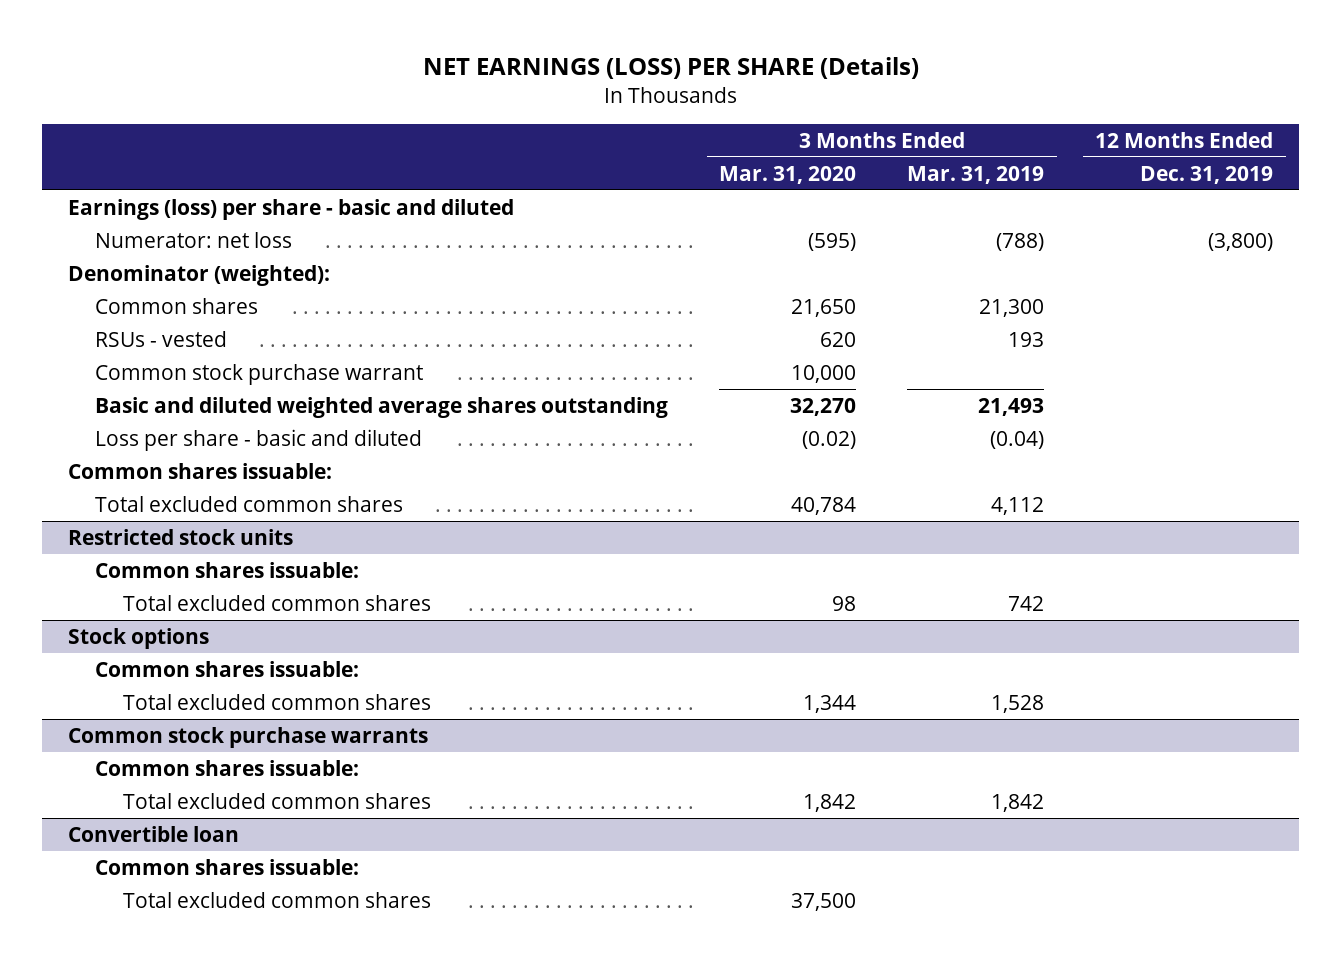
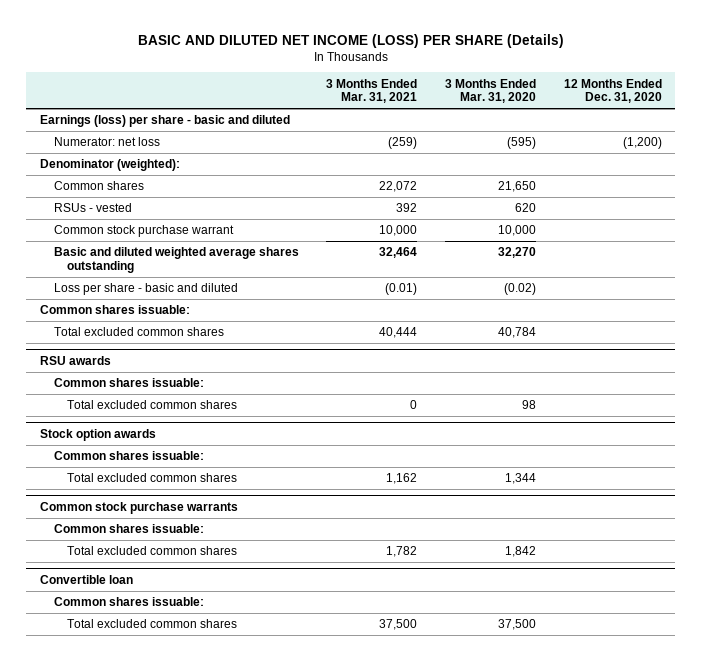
- NET EARNINGS (LOSS) PER SHARE (Details)
+ BASIC AND DILUTED NET INCOME (LOSS) PER SHARE (Details)
- | 3 Months Ended Mar. 31, 2020 | 3 Months Ended Mar. 31, 2019 | 12 Months Ended Dec. 31, 2019
+ | 3 Months Ended Mar. 31, 2021 | 3 Months Ended Mar. 31, 2020 | 12 Months Ended Dec. 31, 2020
- Restricted stock units
+ RSU awards
- Stock options
+ Stock option awards

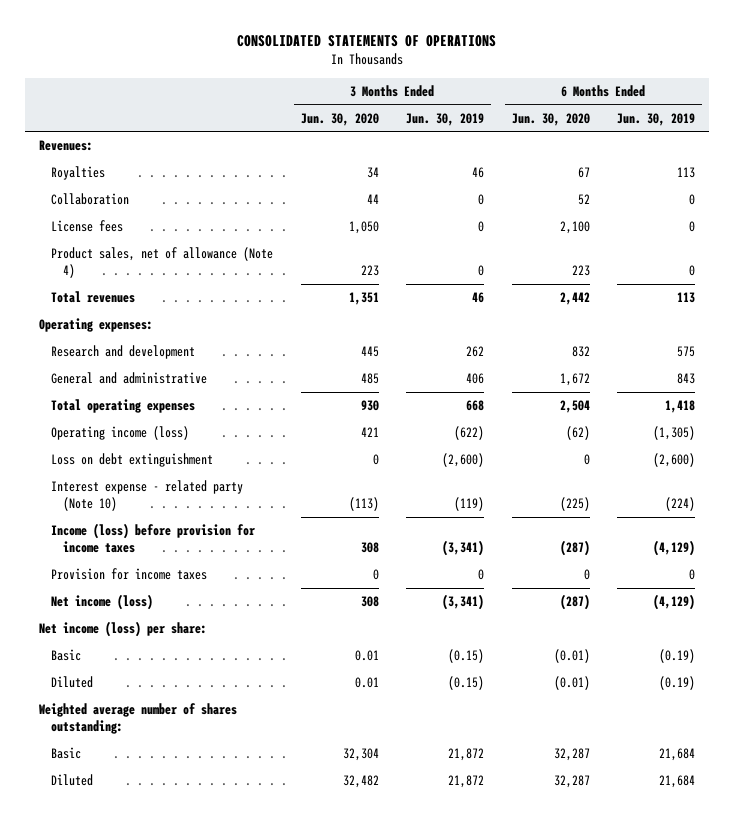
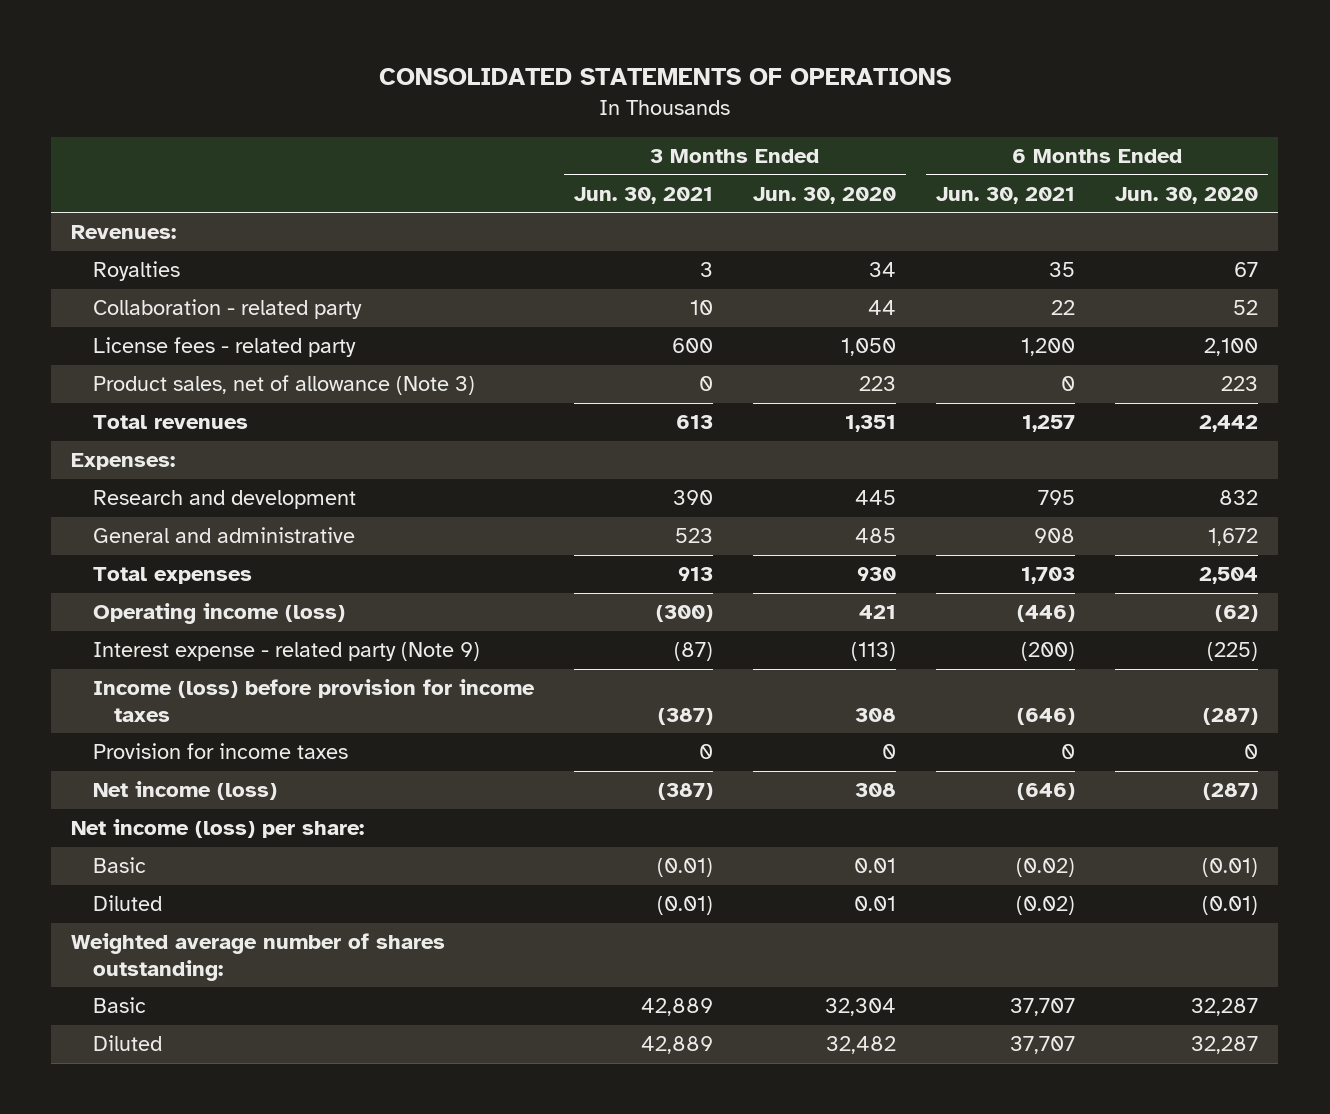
- | 3 Months Ended Jun. 30, 2020 | 3 Months Ended Jun. 30, 2019 | 6 Months Ended Jun. 30, 2020 | 6 Months Ended Jun. 30, 2019
+ | 3 Months Ended Jun. 30, 2021 | 3 Months Ended Jun. 30, 2020 | 6 Months Ended Jun. 30, 2021 | 6 Months Ended Jun. 30, 2020
- Collaboration | 44 | 0 | 52 | 0
- License fees | 1,050 | 0 | 2,100 | 0
- Product sales, net of allowance (Note 4) | 223 | 0 | 223 | 0
+ Collaboration - related party | 10 | 44 | 22 | 52
+ License fees - related party | 600 | 1,050 | 1,200 | 2,100
+ Product sales, net of allowance (Note 3) | 0 | 223 | 0 | 223
- Operating expenses:
+ Expenses:
- Total operating expenses | 930 | 668 | 2,504 | 1,418
+ Total expenses | 913 | 930 | 1,703 | 2,504
- Loss on debt extinguishment | 0 | (2,600) | 0 | (2,600)
- Interest expense - related party (Note 10) | (113) | (119) | (225) | (224)
+ Interest expense - related party (Note 9) | (87) | (113) | (200) | (225)

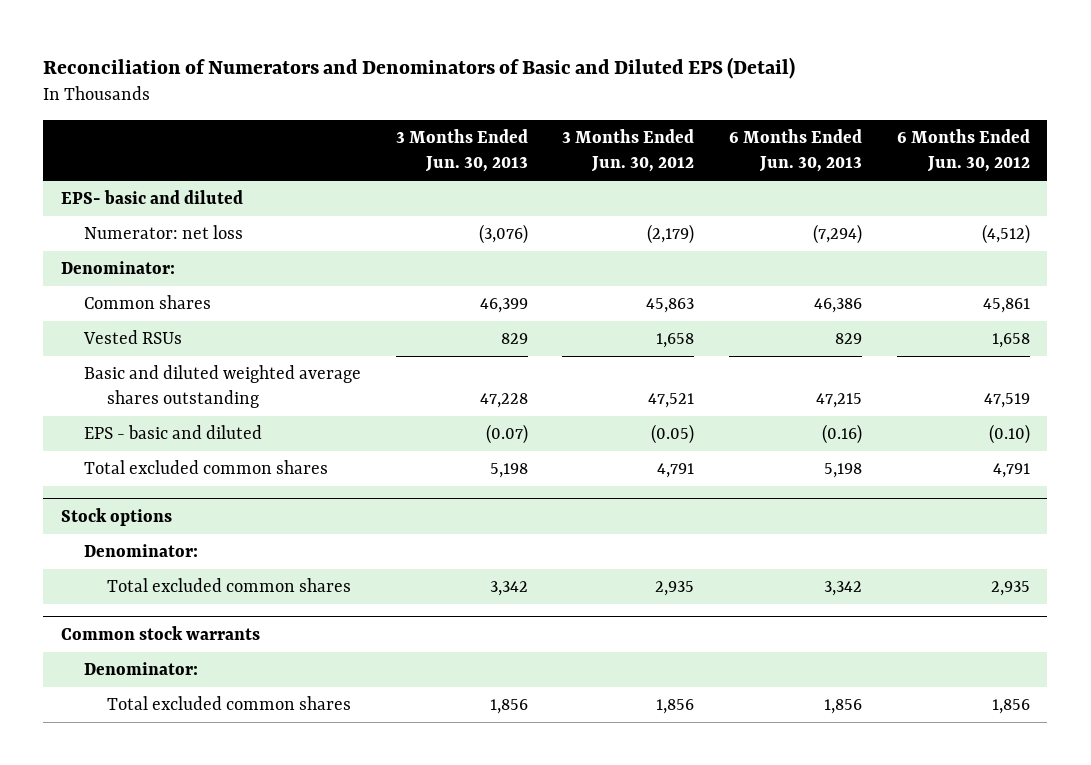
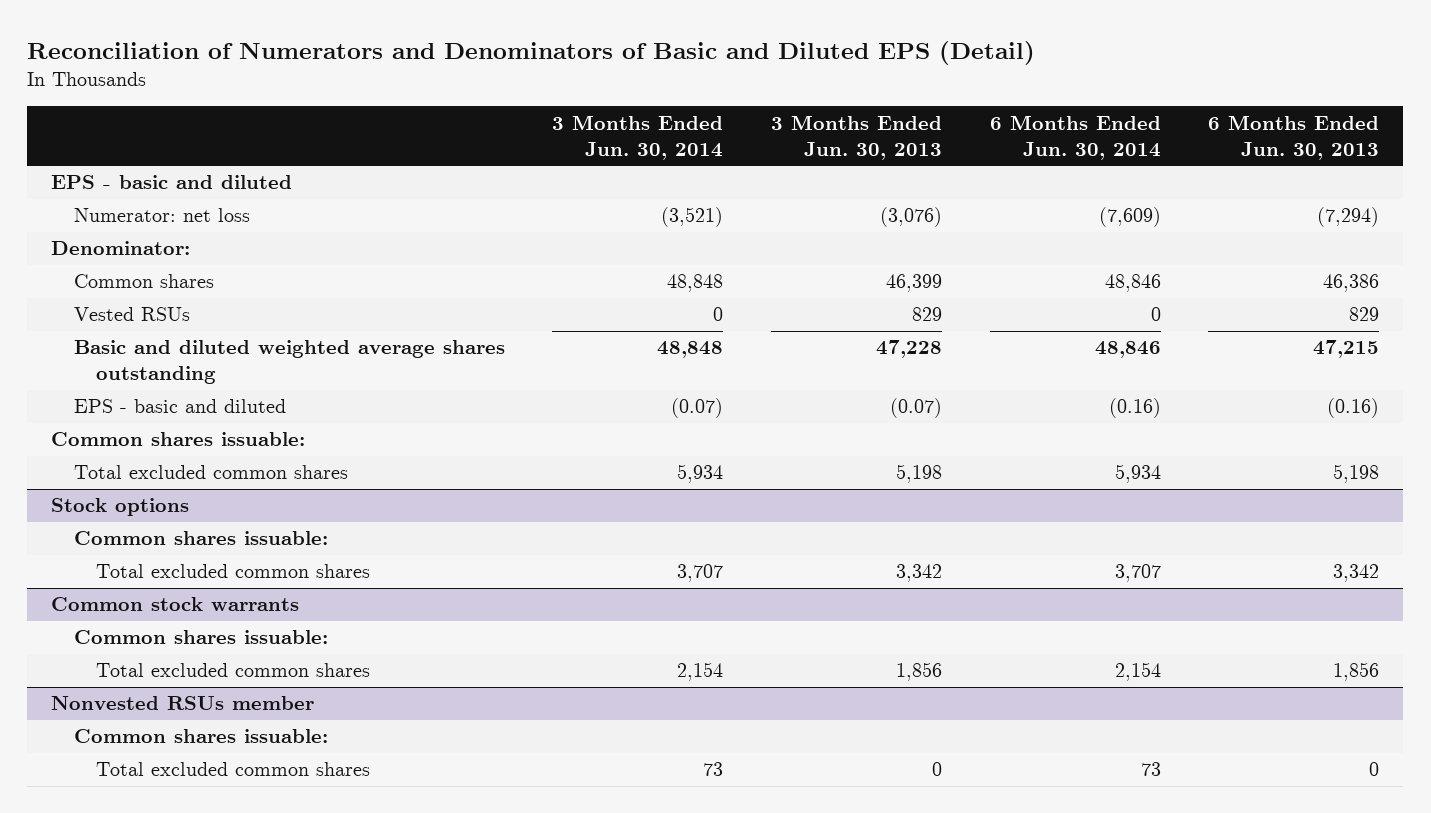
- | 3 Months Ended Jun. 30, 2013 | 3 Months Ended Jun. 30, 2012 | 6 Months Ended Jun. 30, 2013 | 6 Months Ended Jun. 30, 2012
+ | 3 Months Ended Jun. 30, 2014 | 3 Months Ended Jun. 30, 2013 | 6 Months Ended Jun. 30, 2014 | 6 Months Ended Jun. 30, 2013
- EPS- basic and diluted
+ EPS - basic and diluted
+ Common shares issuable:
@ Stock options
- Denominator:
+ Common shares issuable:
@ Common stock warrants
- Denominator:
+ Common shares issuable:
+ Nonvested RSUs member
+ Common shares issuable:
+ Total excluded common shares | 73 | 0 | 73 | 0

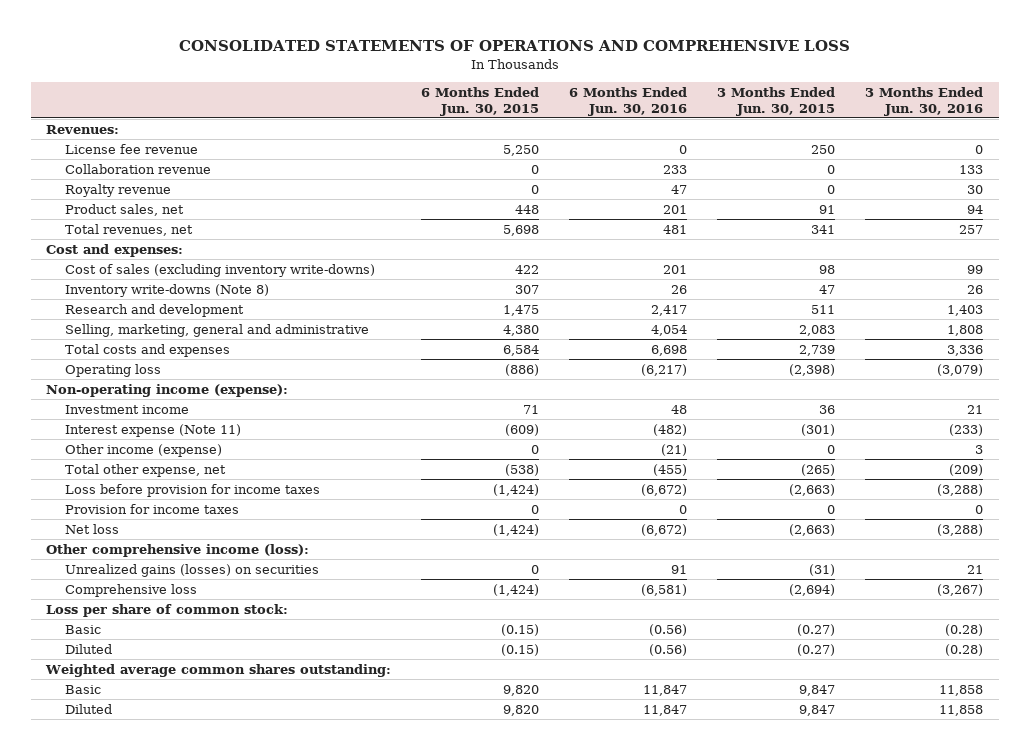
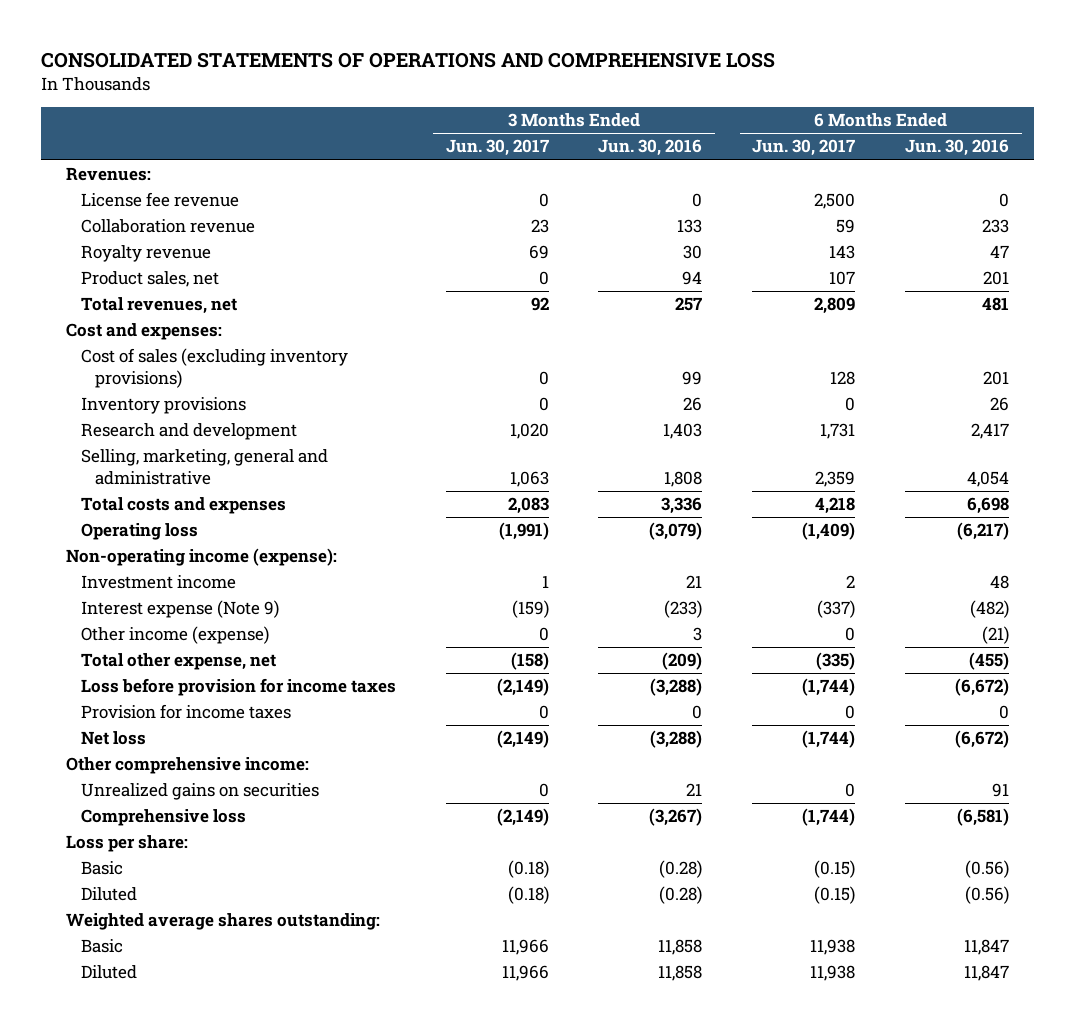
- | 6 Months Ended Jun. 30, 2015 | 6 Months Ended Jun. 30, 2016 | 3 Months Ended Jun. 30, 2015 | 3 Months Ended Jun. 30, 2016
+ | 3 Months Ended Jun. 30, 2017 | 3 Months Ended Jun. 30, 2016 | 6 Months Ended Jun. 30, 2017 | 6 Months Ended Jun. 30, 2016
- Cost of sales (excluding inventory write-downs) | 422 | 201 | 98 | 99
- Inventory write-downs (Note 8) | 307 | 26 | 47 | 26
+ Cost of sales (excluding inventory provisions) | 0 | 99 | 128 | 201
+ Inventory provisions | 0 | 26 | 0 | 26
- Interest expense (Note 11) | (609) | (482) | (301) | (233)
+ Interest expense (Note 9) | (159) | (233) | (337) | (482)
- Other comprehensive income (loss):
- Unrealized gains (losses) on securities | 0 | 91 | (31) | 21
+ Other comprehensive income:
+ Unrealized gains on securities | 0 | 21 | 0 | 91
- Loss per share of common stock:
+ Loss per share:
- Weighted average common shares outstanding:
+ Weighted average shares outstanding:

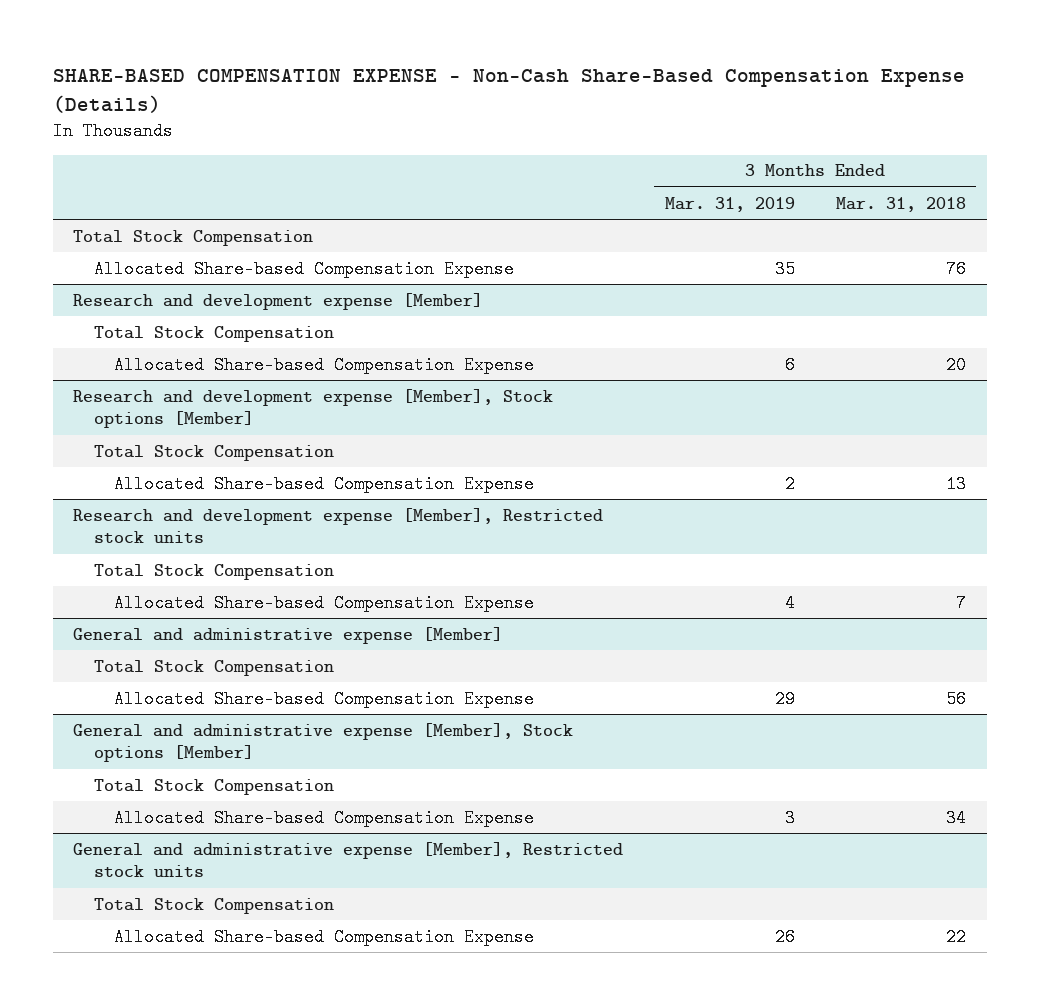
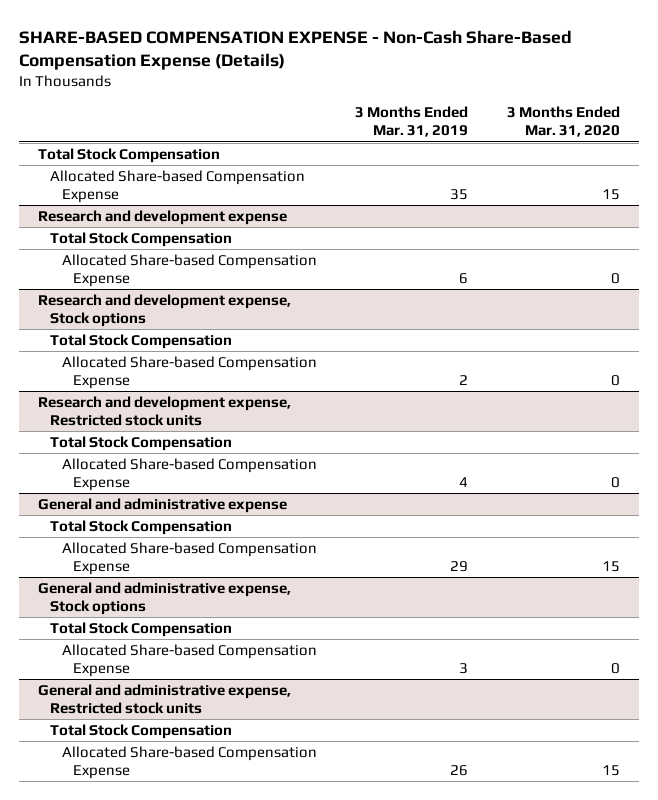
- | 3 Months Ended Mar. 31, 2019 | 3 Months Ended Mar. 31, 2018
+ | 3 Months Ended Mar. 31, 2019 | 3 Months Ended Mar. 31, 2020
- Research and development expense [Member]
+ Research and development expense
- Research and development expense [Member], Stock options [Member]
+ Research and development expense, Stock options
- Research and development expense [Member], Restricted stock units
+ Research and development expense, Restricted stock units
- General and administrative expense [Member]
+ General and administrative expense
- General and administrative expense [Member], Stock options [Member]
+ General and administrative expense, Stock options
- General and administrative expense [Member], Restricted stock units
+ General and administrative expense, Restricted stock units

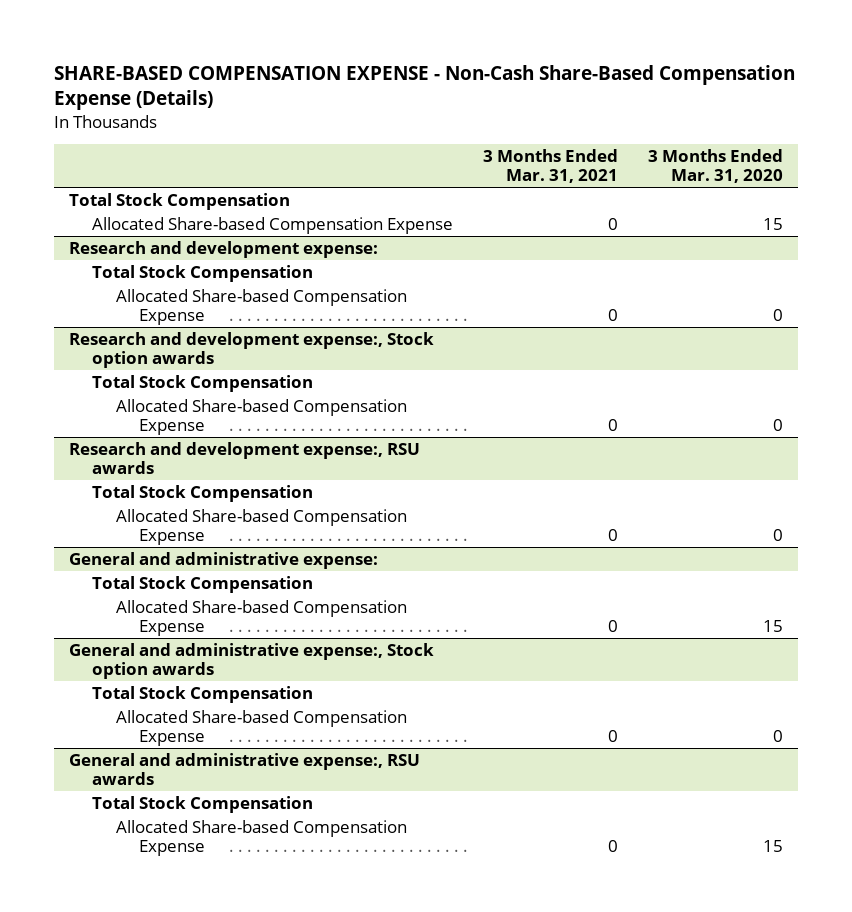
- | 3 Months Ended Mar. 31, 2019 | 3 Months Ended Mar. 31, 2020
+ | 3 Months Ended Mar. 31, 2021 | 3 Months Ended Mar. 31, 2020
- Research and development expense
+ Research and development expense:
- Research and development expense, Stock options
+ Research and development expense:, Stock option awards
- Research and development expense, Restricted stock units
+ Research and development expense:, RSU awards
- General and administrative expense
+ General and administrative expense:
- General and administrative expense, Stock options
+ General and administrative expense:, Stock option awards
- General and administrative expense, Restricted stock units
+ General and administrative expense:, RSU awards

